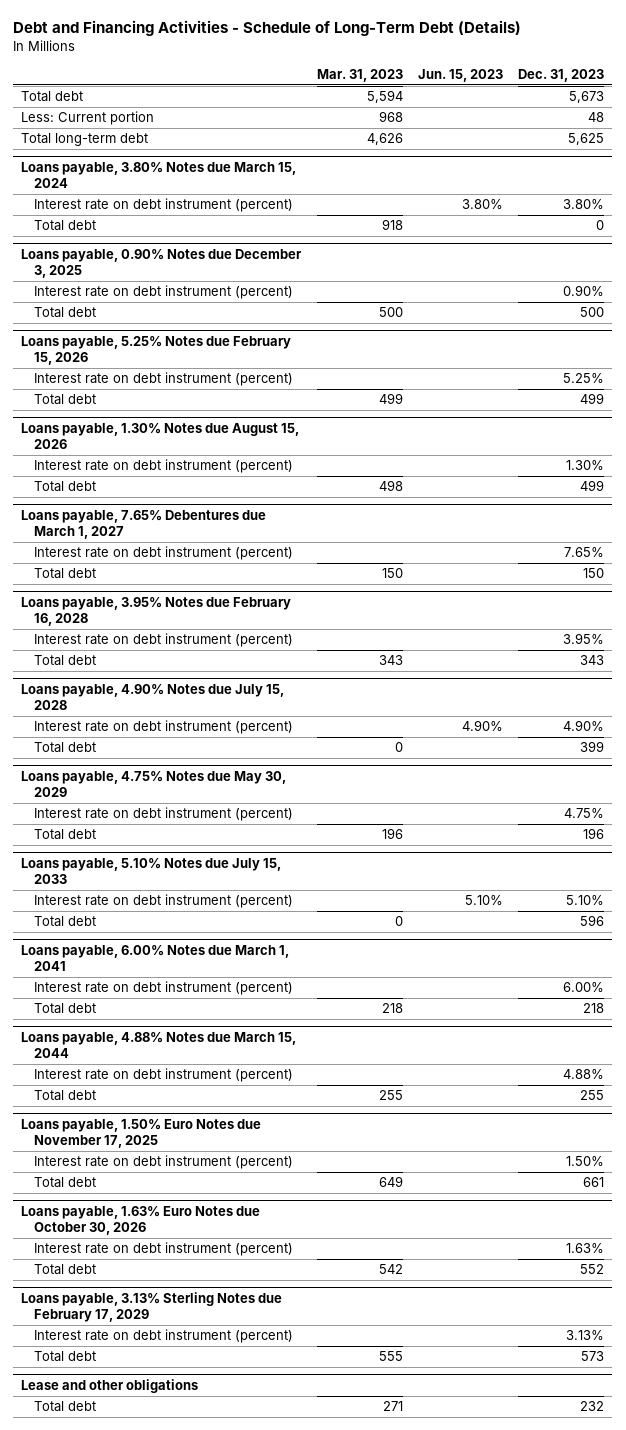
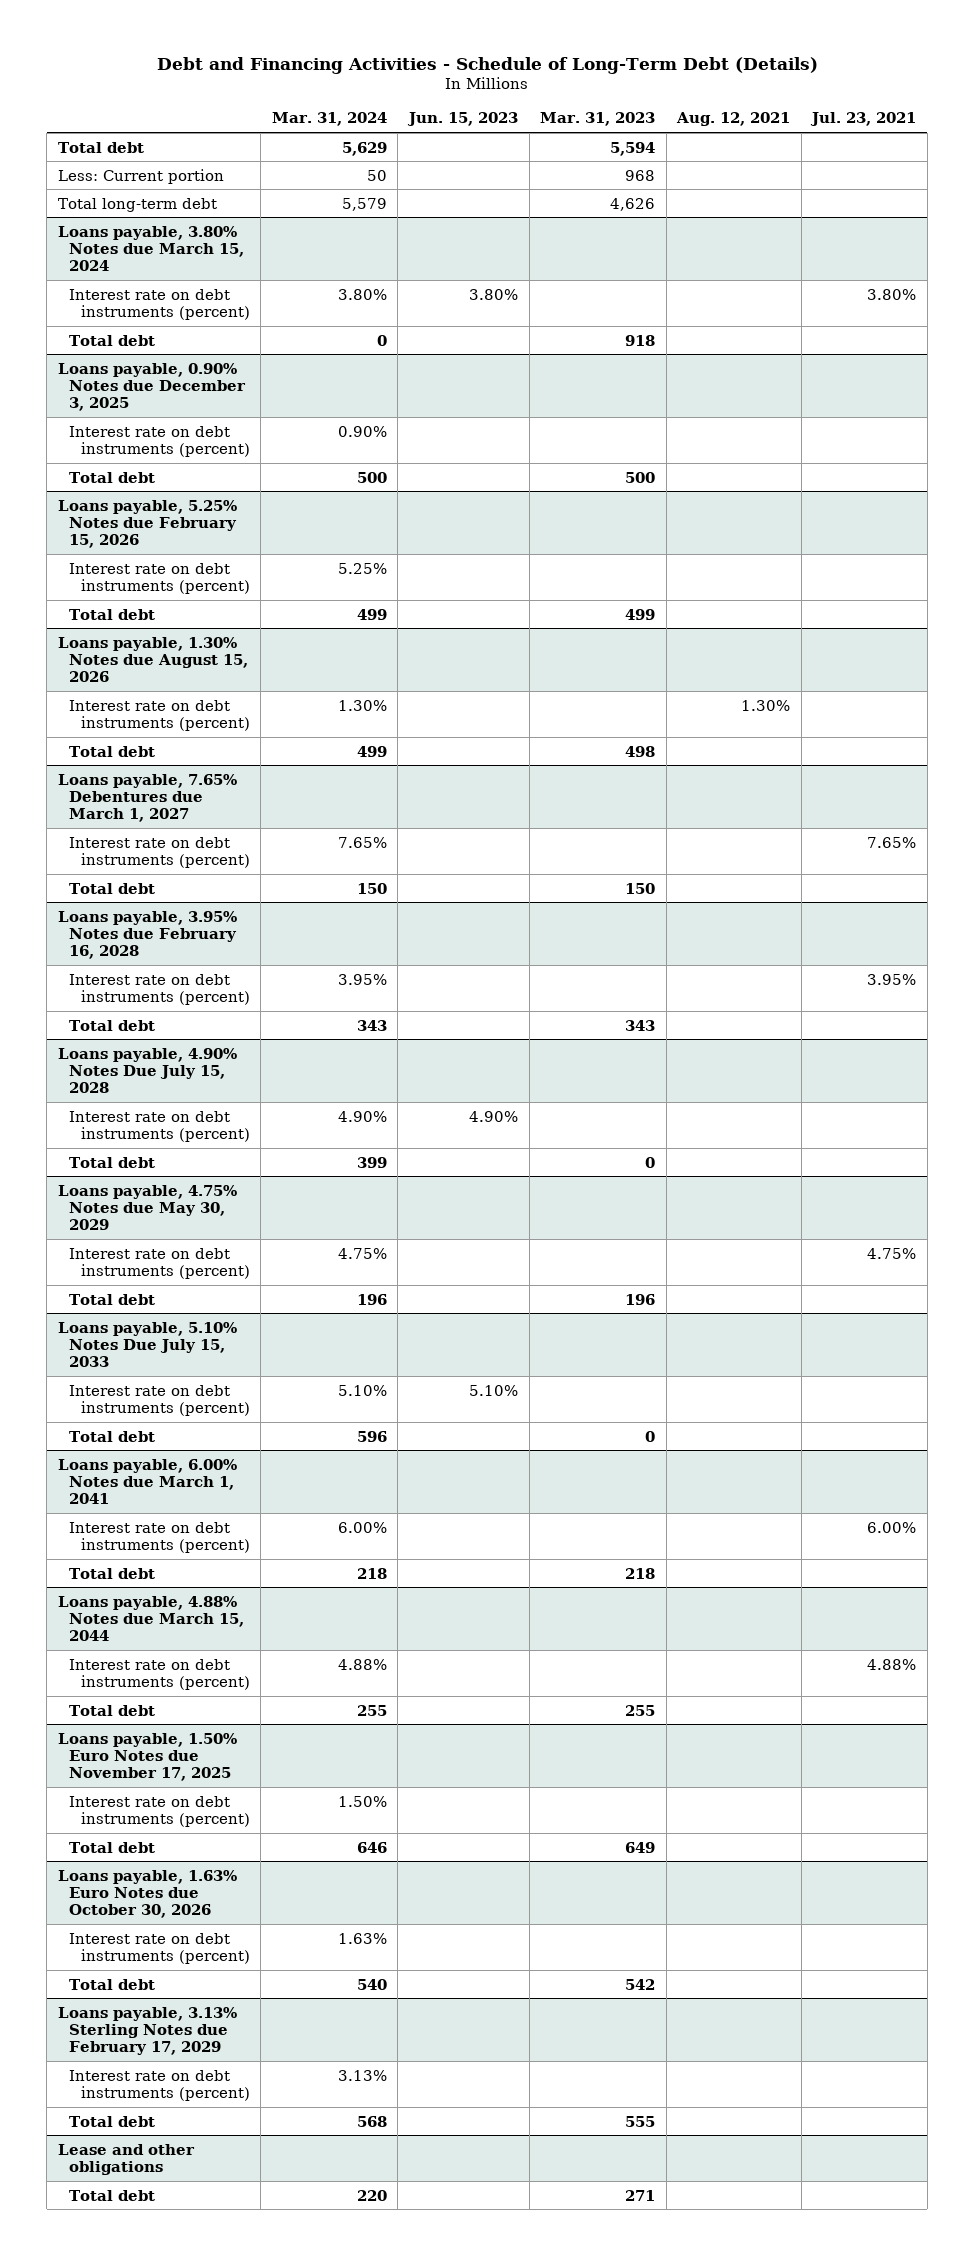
- | Mar. 31, 2023 | Jun. 15, 2023 | Dec. 31, 2023
+ | Mar. 31, 2024 | Jun. 15, 2023 | Mar. 31, 2023 | Aug. 12, 2021 | Jul. 23, 2021
@ Loans payable, 3.80% Notes due March 15, 2024
- Interest rate on debt instrument (percent) | | 3.80% | 3.80%
+ Interest rate on debt instruments (percent) | 3.80% | 3.80% | | | 3.80%
@ Loans payable, 0.90% Notes due December 3, 2025
- Interest rate on debt instrument (percent) | | | 0.90%
+ Interest rate on debt instruments (percent) | 0.90% | | | |
@ Loans payable, 5.25% Notes due February 15, 2026
- Interest rate on debt instrument (percent) | | | 5.25%
+ Interest rate on debt instruments (percent) | 5.25% | | | |
@ Loans payable, 1.30% Notes due August 15, 2026
- Interest rate on debt instrument (percent) | | | 1.30%
+ Interest rate on debt instruments (percent) | 1.30% | | | 1.30% |
@ Loans payable, 7.65% Debentures due March 1, 2027
- Interest rate on debt instrument (percent) | | | 7.65%
+ Interest rate on debt instruments (percent) | 7.65% | | | | 7.65%
@ Loans payable, 3.95% Notes due February 16, 2028
- Interest rate on debt instrument (percent) | | | 3.95%
+ Interest rate on debt instruments (percent) | 3.95% | | | | 3.95%
- Loans payable, 4.90% Notes due July 15, 2028
- Interest rate on debt instrument (percent) | | 4.90% | 4.90%
+ Loans payable, 4.90% Notes Due July 15, 2028
+ Interest rate on debt instruments (percent) | 4.90% | 4.90% | | |
@ Loans payable, 4.75% Notes due May 30, 2029
- Interest rate on debt instrument (percent) | | | 4.75%
+ Interest rate on debt instruments (percent) | 4.75% | | | | 4.75%
- Loans payable, 5.10% Notes due July 15, 2033
- Interest rate on debt instrument (percent) | | 5.10% | 5.10%
+ Loans payable, 5.10% Notes Due July 15, 2033
+ Interest rate on debt instruments (percent) | 5.10% | 5.10% | | |
@ Loans payable, 6.00% Notes due March 1, 2041
- Interest rate on debt instrument (percent) | | | 6.00%
+ Interest rate on debt instruments (percent) | 6.00% | | | | 6.00%
@ Loans payable, 4.88% Notes due March 15, 2044
- Interest rate on debt instrument (percent) | | | 4.88%
+ Interest rate on debt instruments (percent) | 4.88% | | | | 4.88%
@ Loans payable, 1.50% Euro Notes due November 17, 2025
- Interest rate on debt instrument (percent) | | | 1.50%
+ Interest rate on debt instruments (percent) | 1.50% | | | |
@ Loans payable, 1.63% Euro Notes due October 30, 2026
- Interest rate on debt instrument (percent) | | | 1.63%
+ Interest rate on debt instruments (percent) | 1.63% | | | |
@ Loans payable, 3.13% Sterling Notes due February 17, 2029
- Interest rate on debt instrument (percent) | | | 3.13%
+ Interest rate on debt instruments (percent) | 3.13% | | | |

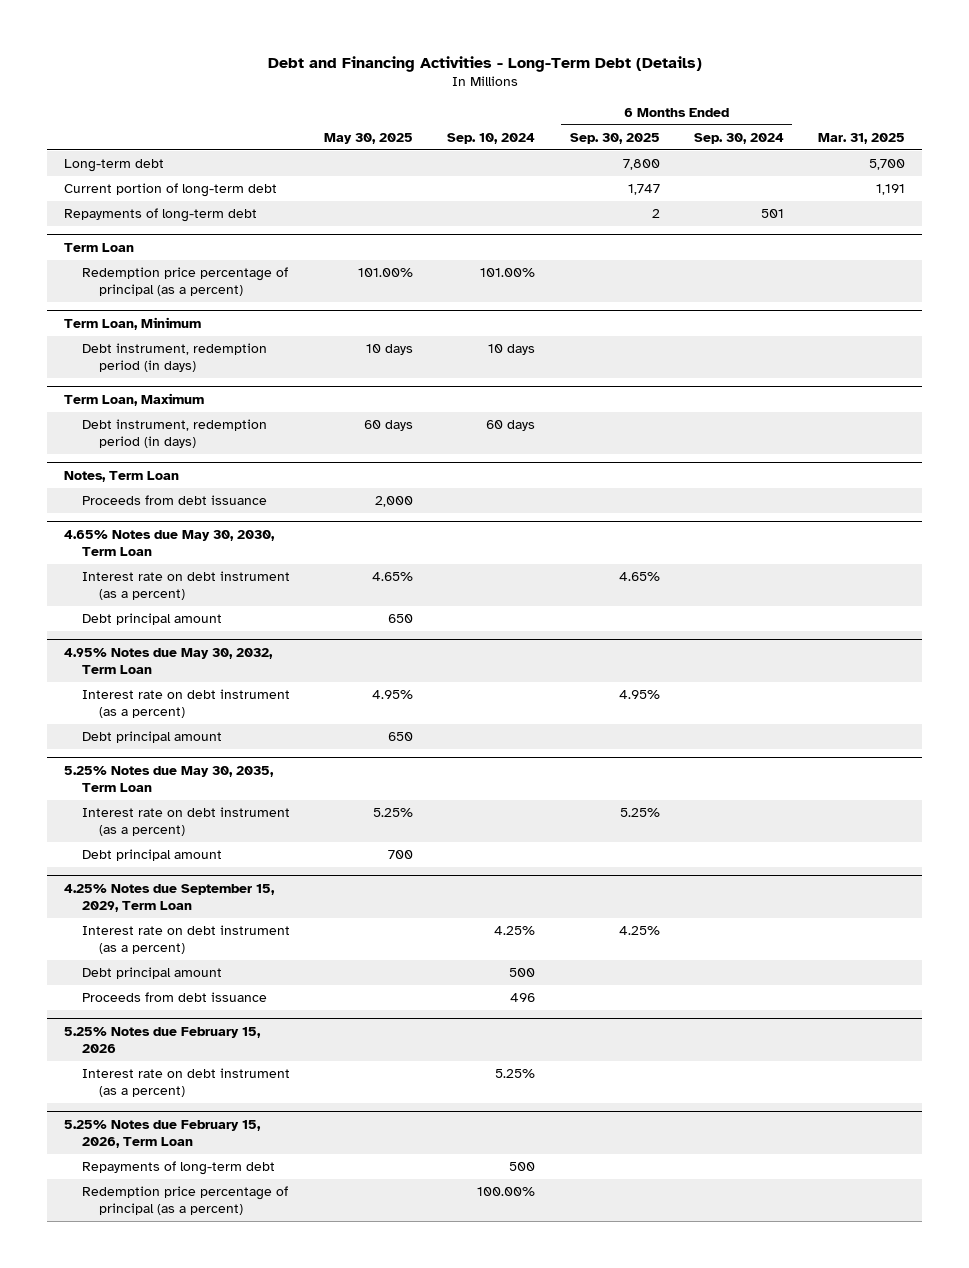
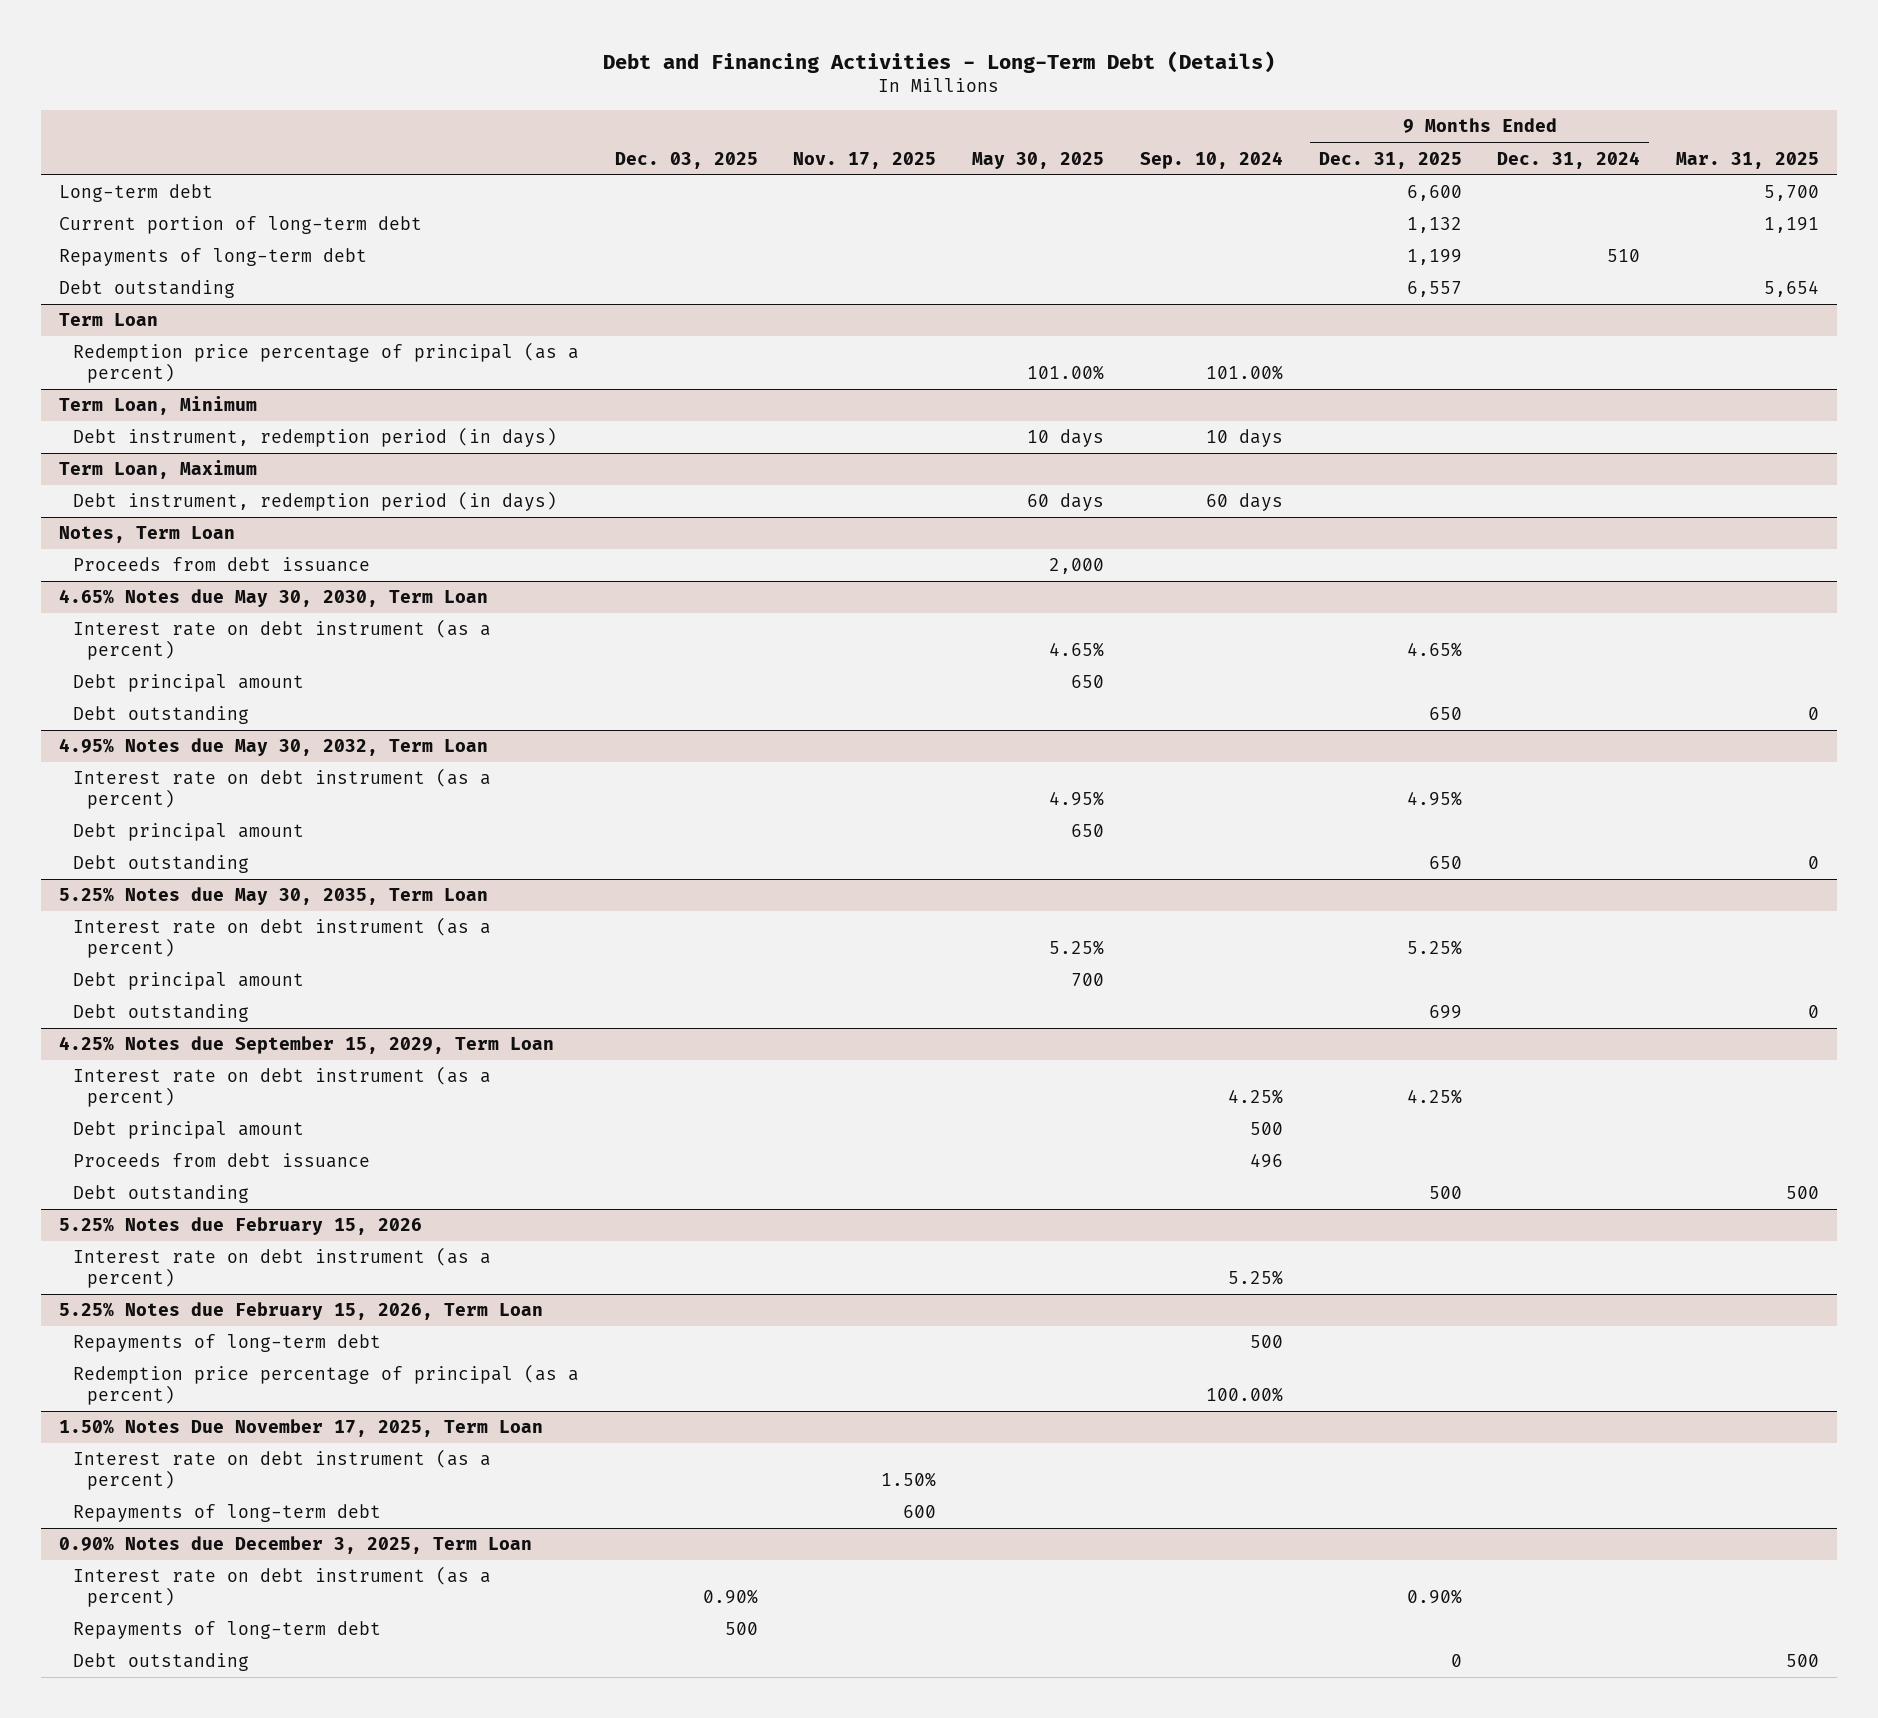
- | May 30, 2025 | Sep. 10, 2024 | 6 Months Ended Sep. 30, 2025 | 6 Months Ended Sep. 30, 2024 | Mar. 31, 2025
+ | Dec. 03, 2025 | Nov. 17, 2025 | May 30, 2025 | Sep. 10, 2024 | 9 Months Ended Dec. 31, 2025 | 9 Months Ended Dec. 31, 2024 | Mar. 31, 2025
+ Debt outstanding | | | | | 6,557 | | 5,654
@ 4.65% Notes due May 30, 2030, Term Loan
+ Debt outstanding | | | | | 650 | | 0
@ 4.95% Notes due May 30, 2032, Term Loan
+ Debt outstanding | | | | | 650 | | 0
@ 5.25% Notes due May 30, 2035, Term Loan
+ Debt outstanding | | | | | 699 | | 0
@ 4.25% Notes due September 15, 2029, Term Loan
+ Debt outstanding | | | | | 500 | | 500
+ 1.50% Notes Due November 17, 2025, Term Loan
+ Interest rate on debt instrument (as a percent) | | 1.50% | | | | |
+ Repayments of long-term debt | | 600 | | | | |
+ 0.90% Notes due December 3, 2025, Term Loan
+ Interest rate on debt instrument (as a percent) | 0.90% | | | | 0.90% | |
+ Repayments of long-term debt | 500 | | | | | |
+ Debt outstanding | | | | | 0 | | 500

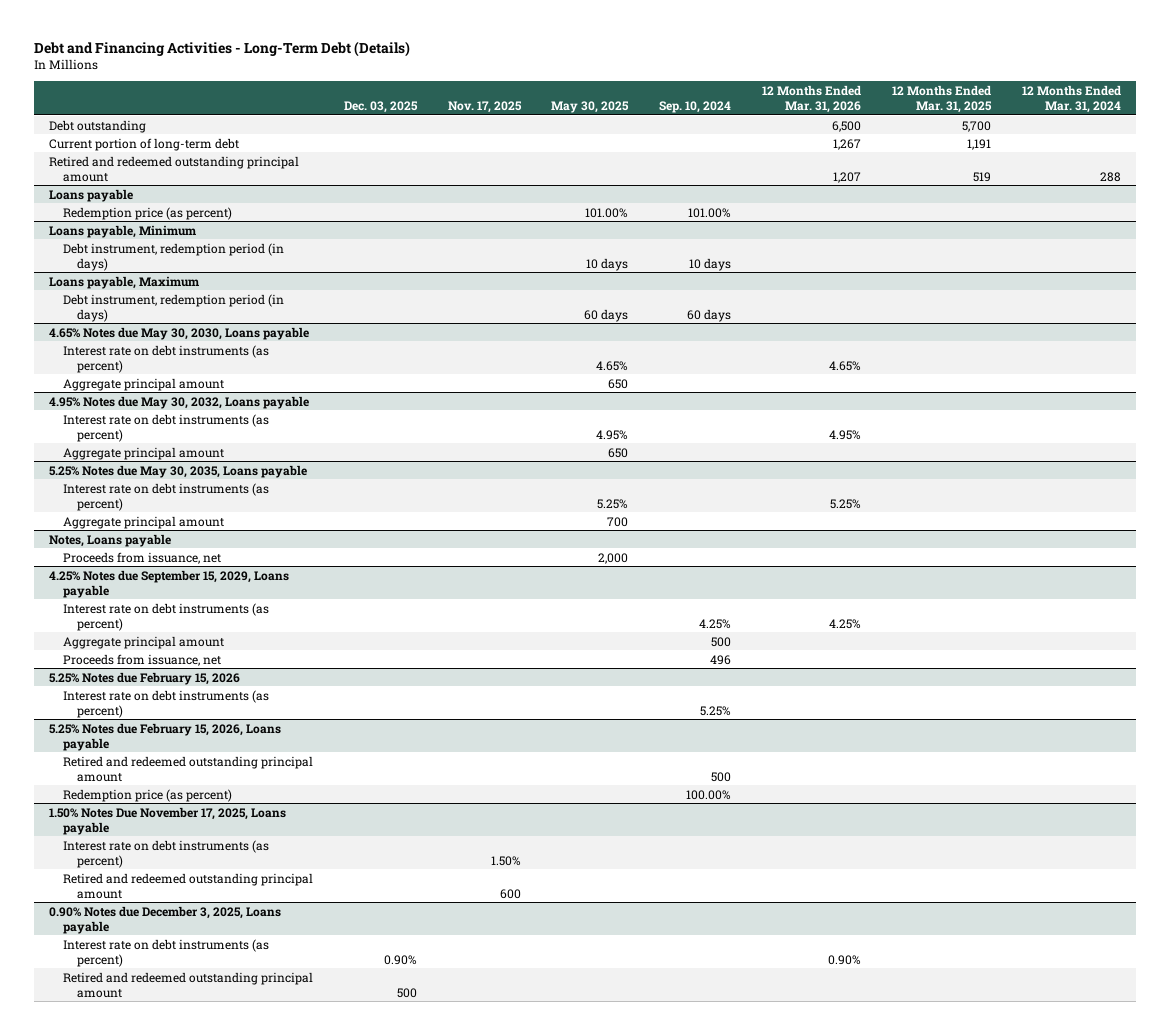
- | Dec. 03, 2025 | Nov. 17, 2025 | May 30, 2025 | Sep. 10, 2024 | 9 Months Ended Dec. 31, 2025 | 9 Months Ended Dec. 31, 2024 | Mar. 31, 2025
+ | Dec. 03, 2025 | Nov. 17, 2025 | May 30, 2025 | Sep. 10, 2024 | 12 Months Ended Mar. 31, 2026 | 12 Months Ended Mar. 31, 2025 | 12 Months Ended Mar. 31, 2024
- Long-term debt | | | | | 6,600 | | 5,700
- Repayments of long-term debt | | | | | 1,199 | 510 |
- Term Loan
- Redemption price percentage of principal (as a percent) | | | 101.00% | 101.00% | | |
- Term Loan, Minimum
moved down: Current portion of long-term debt | | | | | 1,267 | 1,191 |
+ Retired and redeemed outstanding principal amount | | | | | 1,207 | 519 | 288
+ Loans payable
+ Redemption price (as percent) | | | 101.00% | 101.00% | | |
+ Loans payable, Minimum
- Term Loan, Maximum
+ Loans payable, Maximum
- Notes, Term Loan
- Proceeds from debt issuance | | | 2,000 | | | |
- 4.65% Notes due May 30, 2030, Term Loan
- Interest rate on debt instrument (as a percent) | | | 4.65% | | 4.65% | |
- Debt principal amount | | | 650 | | | |
- Debt outstanding | | | | | 650 | | 0
- 4.95% Notes due May 30, 2032, Term Loan
- Interest rate on debt instrument (as a percent) | | | 4.95% | | 4.95% | |
- Debt principal amount | | | 650 | | | |
- Debt outstanding | | | | | 650 | | 0
- 5.25% Notes due May 30, 2035, Term Loan
- Interest rate on debt instrument (as a percent) | | | 5.25% | | 5.25% | |
- Debt principal amount | | | 700 | | | |
- Debt outstanding | | | | | 699 | | 0
- 4.25% Notes due September 15, 2029, Term Loan
- Interest rate on debt instrument (as a percent) | | | | 4.25% | 4.25% | |
- Debt principal amount | | | | 500 | | |
- Proceeds from debt issuance | | | | 496 | | |
- Debt outstanding | | | | | 500 | | 500
+ 4.65% Notes due May 30, 2030, Loans payable
+ Interest rate on debt instruments (as percent) | | | 4.65% | | 4.65% | |
+ Aggregate principal amount | | | 650 | | | |
+ 4.95% Notes due May 30, 2032, Loans payable
+ Interest rate on debt instruments (as percent) | | | 4.95% | | 4.95% | |
+ Aggregate principal amount | | | 650 | | | |
+ 5.25% Notes due May 30, 2035, Loans payable
+ Interest rate on debt instruments (as percent) | | | 5.25% | | 5.25% | |
+ Aggregate principal amount | | | 700 | | | |
+ Notes, Loans payable
+ Proceeds from issuance, net | | | 2,000 | | | |
+ 4.25% Notes due September 15, 2029, Loans payable
+ Interest rate on debt instruments (as percent) | | | | 4.25% | 4.25% | |
+ Aggregate principal amount | | | | 500 | | |
+ Proceeds from issuance, net | | | | 496 | | |
@ 5.25% Notes due February 15, 2026
- Interest rate on debt instrument (as a percent) | | | | 5.25% | | |
- 5.25% Notes due February 15, 2026, Term Loan
- Repayments of long-term debt | | | | 500 | | |
- Redemption price percentage of principal (as a percent) | | | | 100.00% | | |
- 1.50% Notes Due November 17, 2025, Term Loan
- Interest rate on debt instrument (as a percent) | | 1.50% | | | | |
- Repayments of long-term debt | | 600 | | | | |
- 0.90% Notes due December 3, 2025, Term Loan
- Interest rate on debt instrument (as a percent) | 0.90% | | | | 0.90% | |
- Repayments of long-term debt | 500 | | | | | |
- Debt outstanding | | | | | 0 | | 500
@ 5.25% Notes due February 15, 2026
+ Interest rate on debt instruments (as percent) | | | | 5.25% | | |
+ 5.25% Notes due February 15, 2026, Loans payable
+ Retired and redeemed outstanding principal amount | | | | 500 | | |
+ Redemption price (as percent) | | | | 100.00% | | |
+ 1.50% Notes Due November 17, 2025, Loans payable
+ Interest rate on debt instruments (as percent) | | 1.50% | | | | |
+ Retired and redeemed outstanding principal amount | | 600 | | | | |
+ 0.90% Notes due December 3, 2025, Loans payable
+ Interest rate on debt instruments (as percent) | 0.90% | | | | 0.90% | |
+ Retired and redeemed outstanding principal amount | 500 | | | | | |

